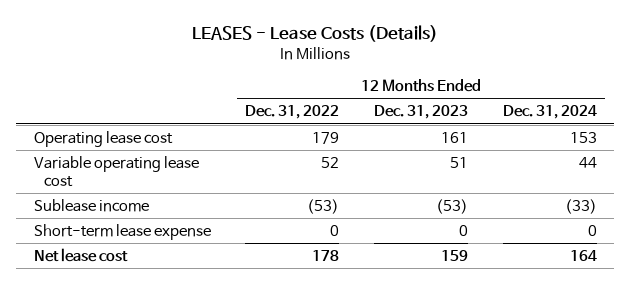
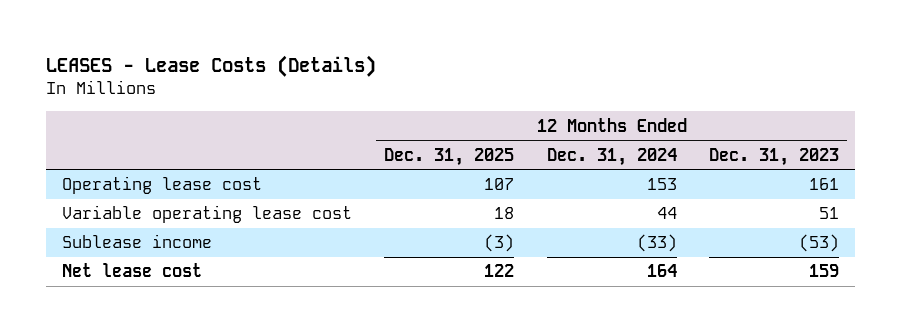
- | 12 Months Ended Dec. 31, 2022 | 12 Months Ended Dec. 31, 2023 | 12 Months Ended Dec. 31, 2024
+ | 12 Months Ended Dec. 31, 2025 | 12 Months Ended Dec. 31, 2024 | 12 Months Ended Dec. 31, 2023
- Short-term lease expense | 0 | 0 | 0

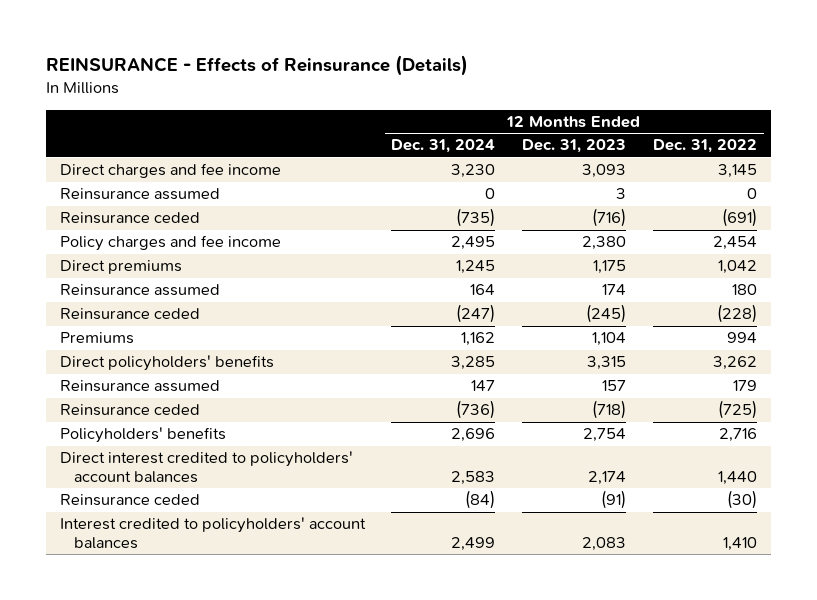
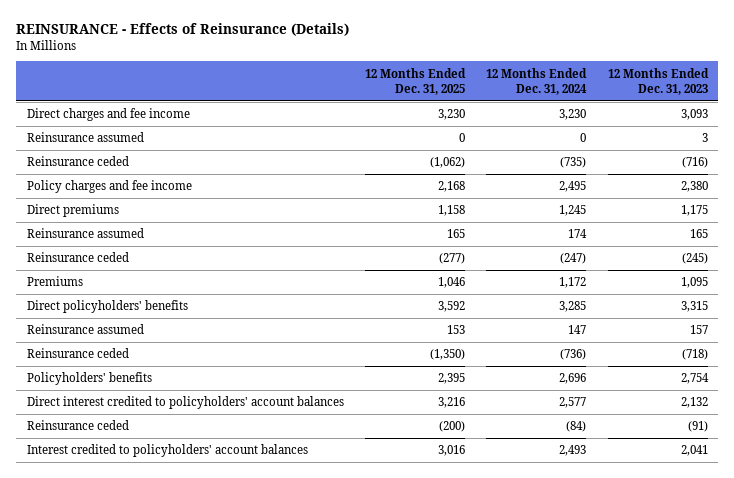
- | 12 Months Ended Dec. 31, 2024 | 12 Months Ended Dec. 31, 2023 | 12 Months Ended Dec. 31, 2022
+ | 12 Months Ended Dec. 31, 2025 | 12 Months Ended Dec. 31, 2024 | 12 Months Ended Dec. 31, 2023
- Reinsurance assumed | 164 | 174 | 180
+ Reinsurance assumed | 165 | 174 | 165
- Premiums | 1,162 | 1,104 | 994
+ Premiums | 1,046 | 1,172 | 1,095
- Direct interest credited to policyholders' account balances | 2,583 | 2,174 | 1,440
+ Direct interest credited to policyholders' account balances | 3,216 | 2,577 | 2,132
- Interest credited to policyholders' account balances | 2,499 | 2,083 | 1,410
+ Interest credited to policyholders' account balances | 3,016 | 2,493 | 2,041

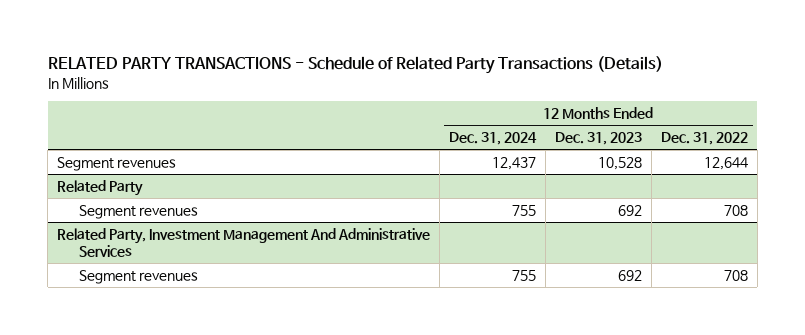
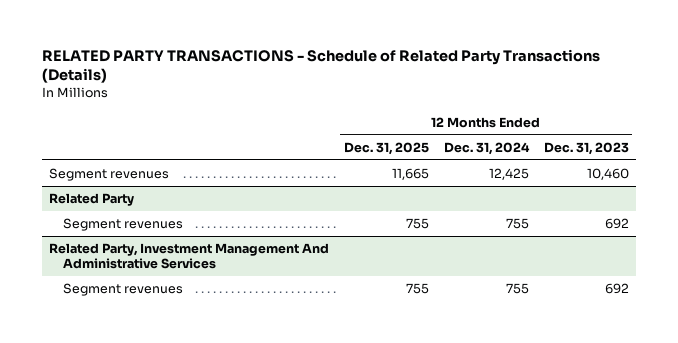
- | 12 Months Ended Dec. 31, 2024 | 12 Months Ended Dec. 31, 2023 | 12 Months Ended Dec. 31, 2022
+ | 12 Months Ended Dec. 31, 2025 | 12 Months Ended Dec. 31, 2024 | 12 Months Ended Dec. 31, 2023
- Segment revenues | 12,437 | 10,528 | 12,644
+ Segment revenues | 11,665 | 12,425 | 10,460

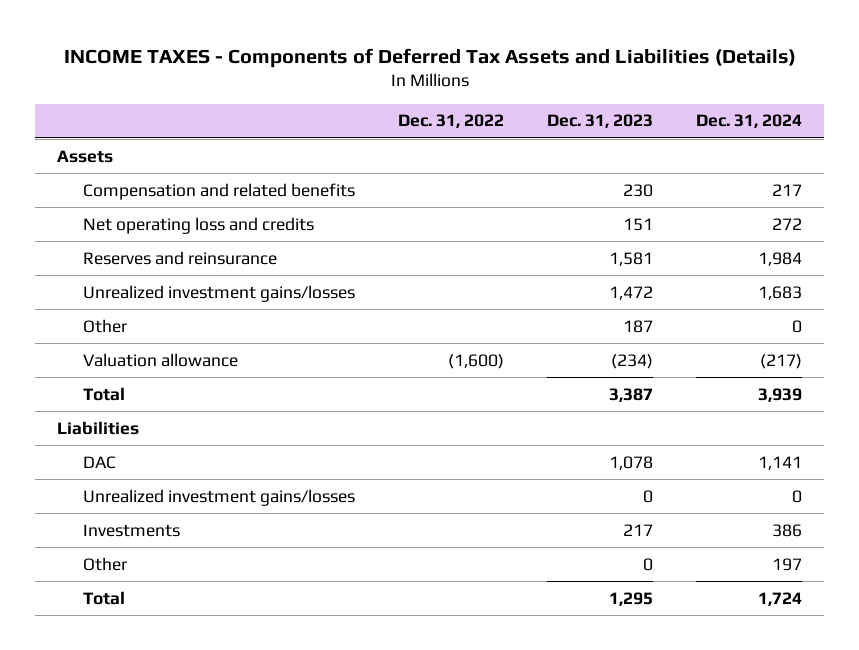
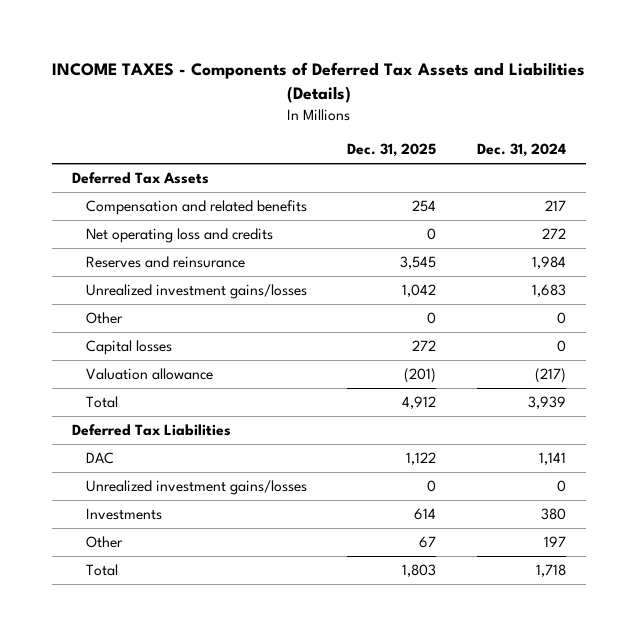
- | Dec. 31, 2022 | Dec. 31, 2023 | Dec. 31, 2024
+ | Dec. 31, 2025 | Dec. 31, 2024
- Assets
+ Deferred Tax Assets
+ Capital losses | 272 | 0
- Liabilities
+ Deferred Tax Liabilities
- Investments | | 217 | 386
+ Investments | 614 | 380
- Total | | 1,295 | 1,724
+ Total | 1,803 | 1,718

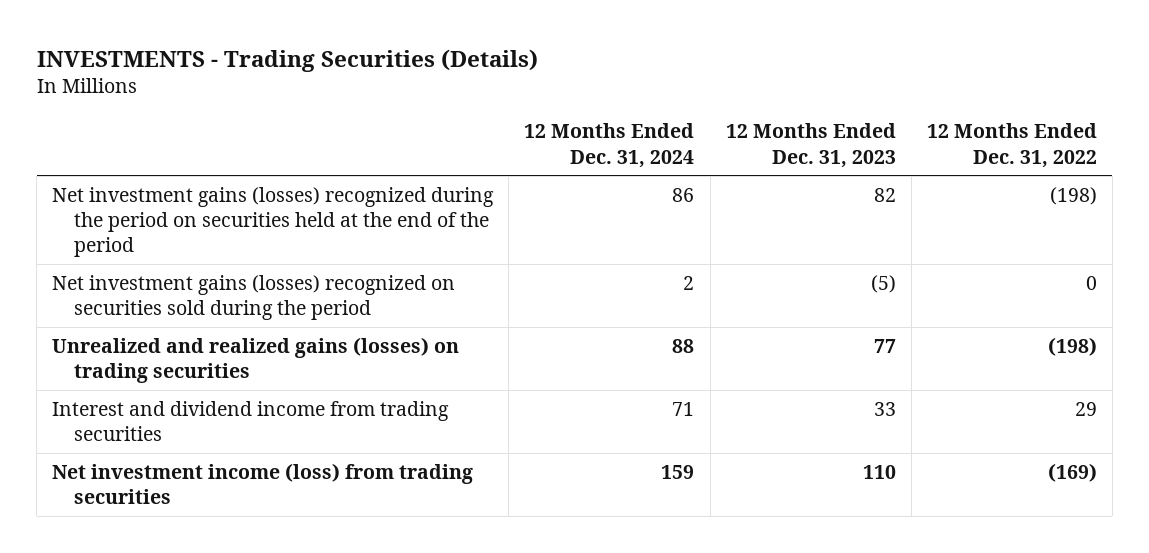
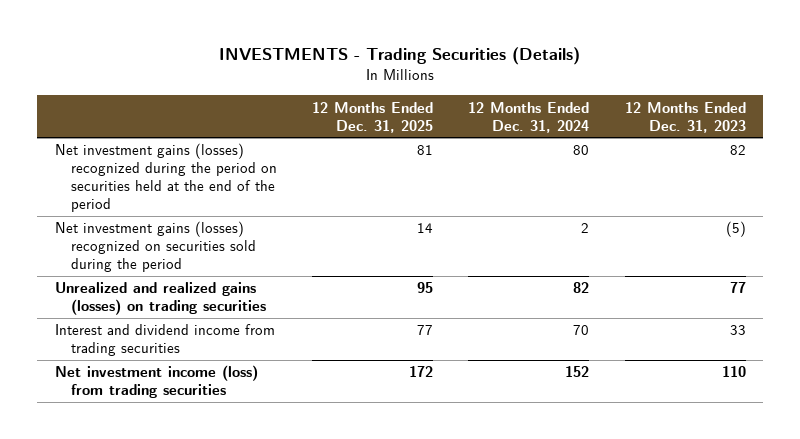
- | 12 Months Ended Dec. 31, 2024 | 12 Months Ended Dec. 31, 2023 | 12 Months Ended Dec. 31, 2022
+ | 12 Months Ended Dec. 31, 2025 | 12 Months Ended Dec. 31, 2024 | 12 Months Ended Dec. 31, 2023
- Net investment gains (losses) recognized during the period on securities held at the end of the period | 86 | 82 | (198)
+ Net investment gains (losses) recognized during the period on securities held at the end of the period | 81 | 80 | 82
- Unrealized and realized gains (losses) on trading securities | 88 | 77 | (198)
- Interest and dividend income from trading securities | 71 | 33 | 29
- Net investment income (loss) from trading securities | 159 | 110 | (169)
+ Unrealized and realized gains (losses) on trading securities | 95 | 82 | 77
+ Interest and dividend income from trading securities | 77 | 70 | 33
+ Net investment income (loss) from trading securities | 172 | 152 | 110

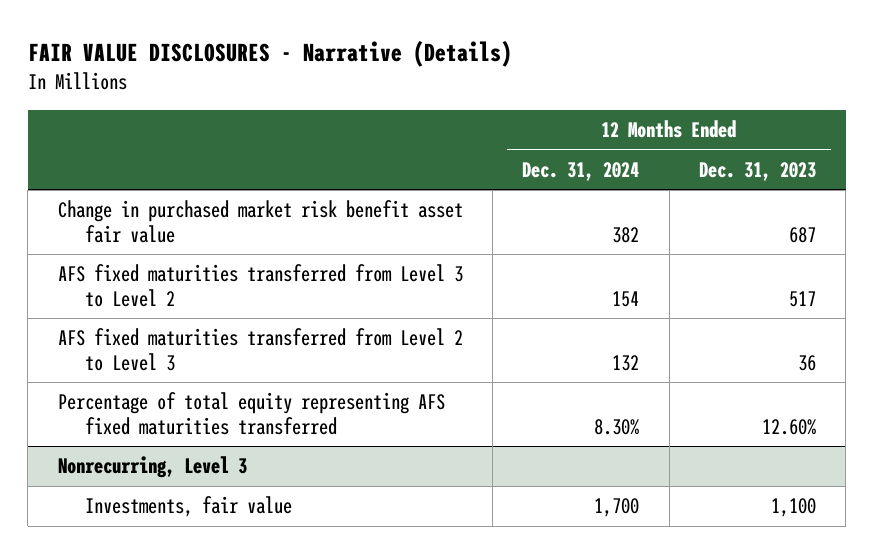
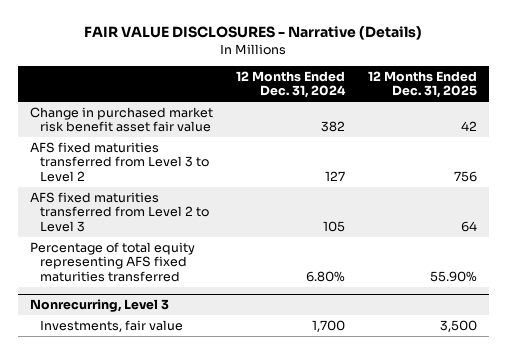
- | 12 Months Ended Dec. 31, 2024 | 12 Months Ended Dec. 31, 2023
+ | 12 Months Ended Dec. 31, 2024 | 12 Months Ended Dec. 31, 2025
- AFS fixed maturities transferred from Level 3 to Level 2 | 154 | 517
- AFS fixed maturities transferred from Level 2 to Level 3 | 132 | 36
- Percentage of total equity representing AFS fixed maturities transferred | 8.30% | 12.60%
+ AFS fixed maturities transferred from Level 3 to Level 2 | 127 | 756
+ AFS fixed maturities transferred from Level 2 to Level 3 | 105 | 64
+ Percentage of total equity representing AFS fixed maturities transferred | 6.80% | 55.90%

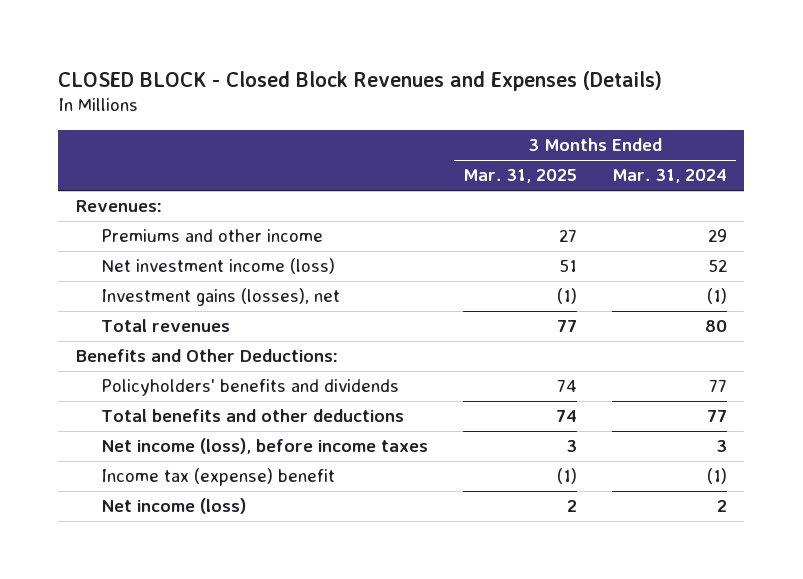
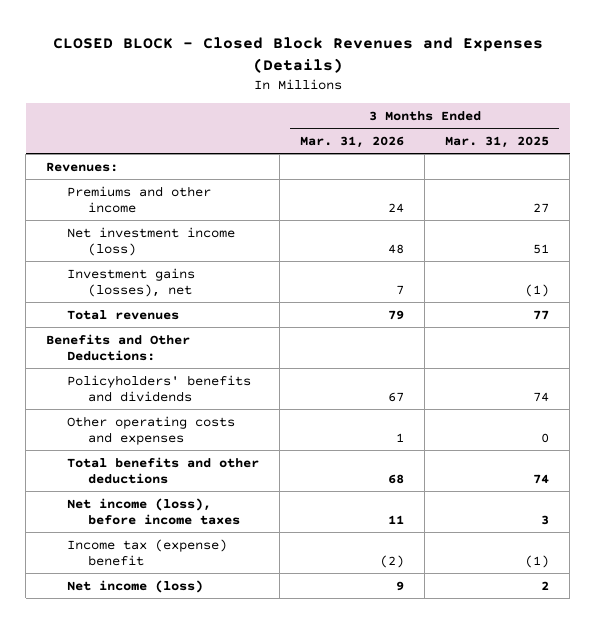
- | 3 Months Ended Mar. 31, 2025 | 3 Months Ended Mar. 31, 2024
+ | 3 Months Ended Mar. 31, 2026 | 3 Months Ended Mar. 31, 2025
+ Other operating costs and expenses | 1 | 0

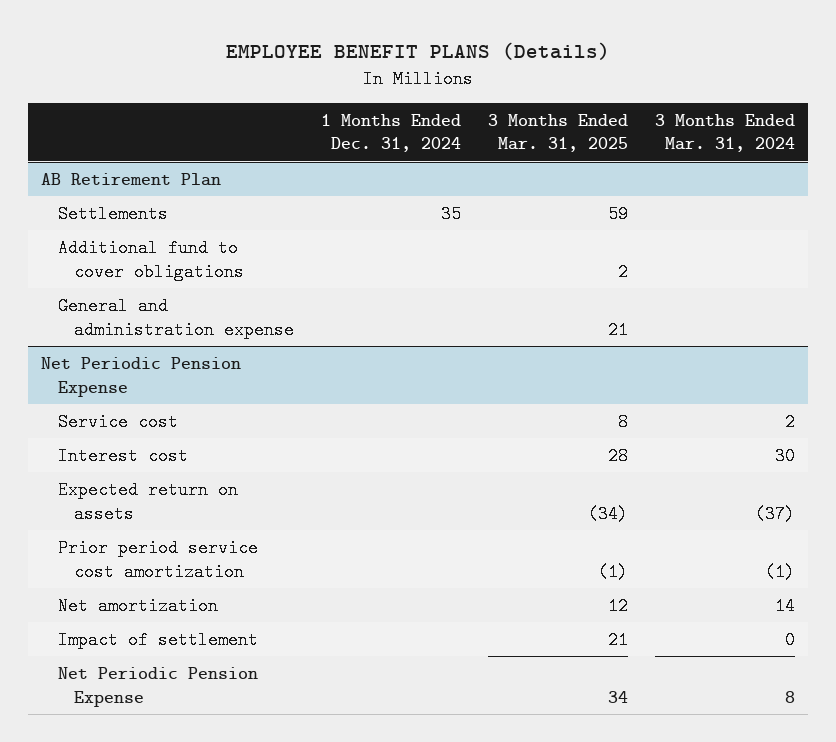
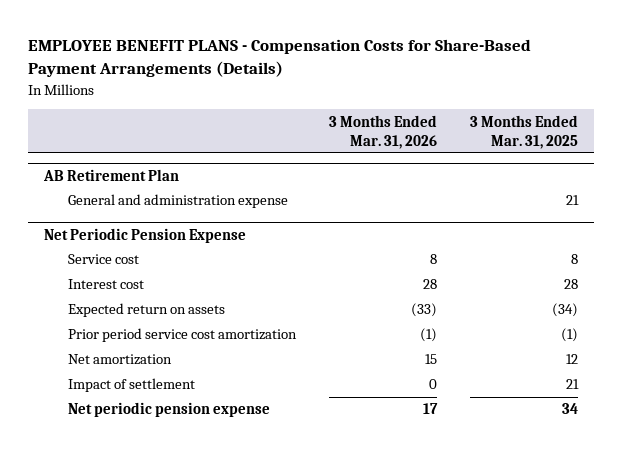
- EMPLOYEE BENEFIT PLANS (Details)
+ EMPLOYEE BENEFIT PLANS - Compensation Costs for Share-Based Payment Arrangements (Details)
- | 1 Months Ended Dec. 31, 2024 | 3 Months Ended Mar. 31, 2025 | 3 Months Ended Mar. 31, 2024
+ | 3 Months Ended Mar. 31, 2026 | 3 Months Ended Mar. 31, 2025
@ AB Retirement Plan
- Settlements | 35 | 59 |
- Additional fund to cover obligations | | 2 |
@ Net Periodic Pension Expense
- Net Periodic Pension Expense | | 34 | 8
+ Net periodic pension expense | 17 | 34

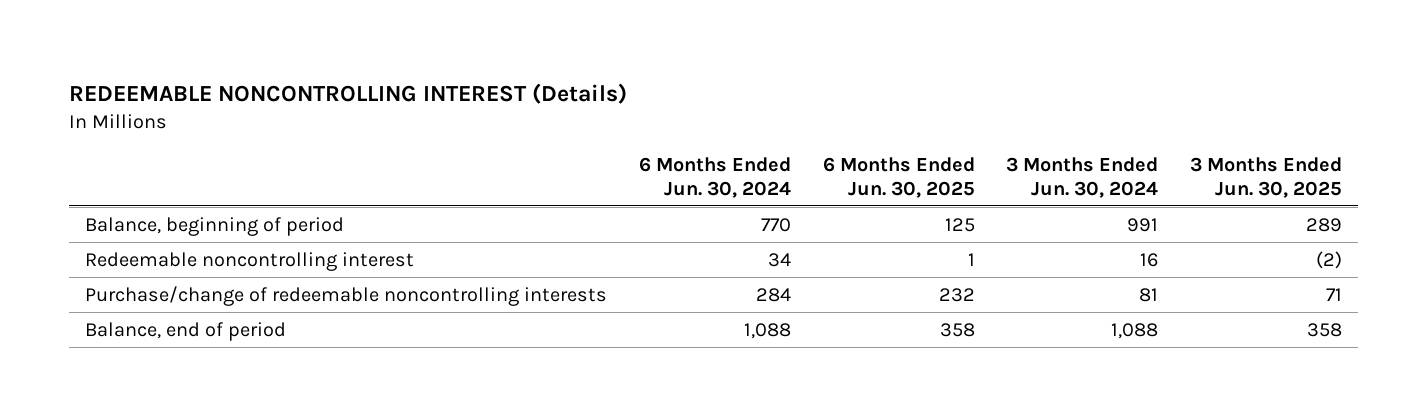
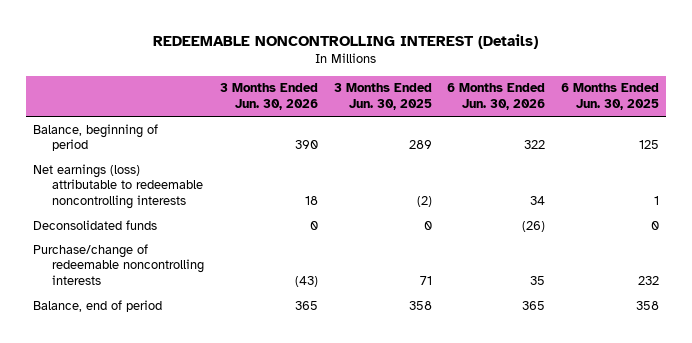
- | 6 Months Ended Jun. 30, 2024 | 6 Months Ended Jun. 30, 2025 | 3 Months Ended Jun. 30, 2024 | 3 Months Ended Jun. 30, 2025
+ | 3 Months Ended Jun. 30, 2026 | 3 Months Ended Jun. 30, 2025 | 6 Months Ended Jun. 30, 2026 | 6 Months Ended Jun. 30, 2025
- Redeemable noncontrolling interest | 34 | 1 | 16 | (2)
+ Net earnings (loss) attributable to redeemable noncontrolling interests | 18 | (2) | 34 | 1
+ Deconsolidated funds | 0 | 0 | (26) | 0

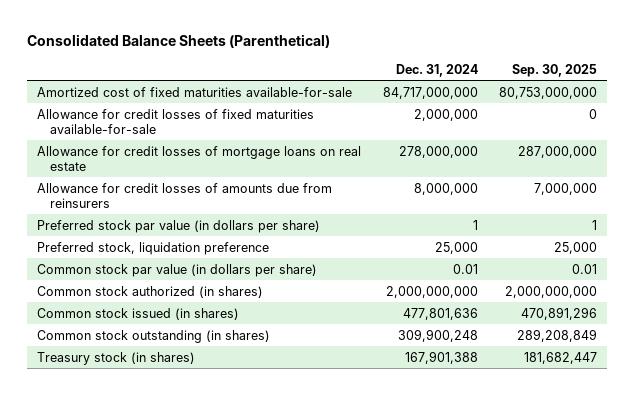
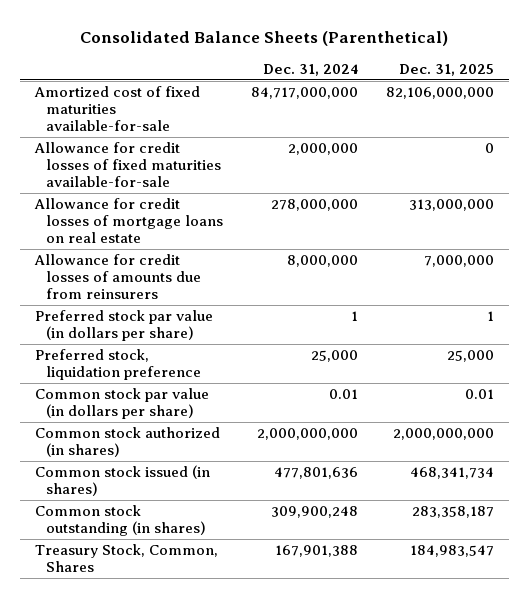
- | Dec. 31, 2024 | Sep. 30, 2025
+ | Dec. 31, 2024 | Dec. 31, 2025
- Treasury stock (in shares) | 167,901,388 | 181,682,447
+ Treasury Stock, Common, Shares | 167,901,388 | 184,983,547

